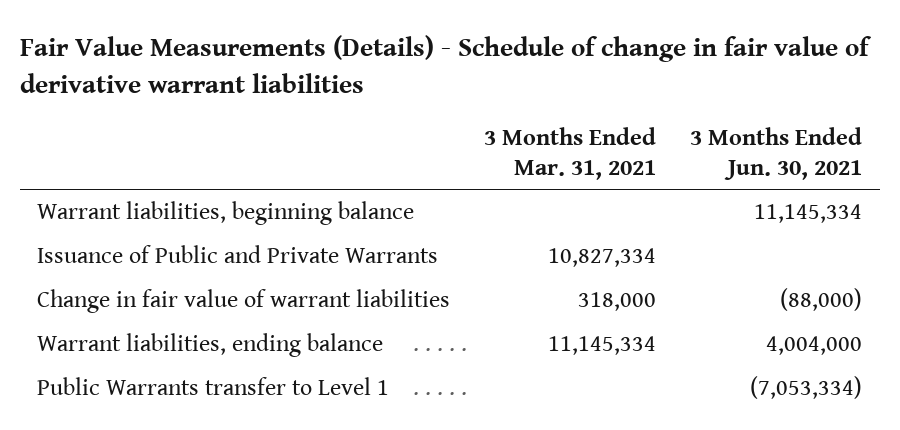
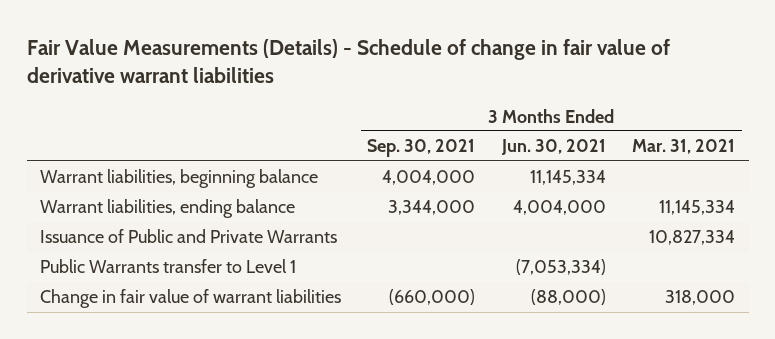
- | 3 Months Ended Mar. 31, 2021 | 3 Months Ended Jun. 30, 2021
+ | 3 Months Ended Sep. 30, 2021 | 3 Months Ended Jun. 30, 2021 | 3 Months Ended Mar. 31, 2021
moved down: Issuance of Public and Private Warrants | | | 10,827,334
moved down: Change in fair value of warrant liabilities | (660,000) | (88,000) | 318,000

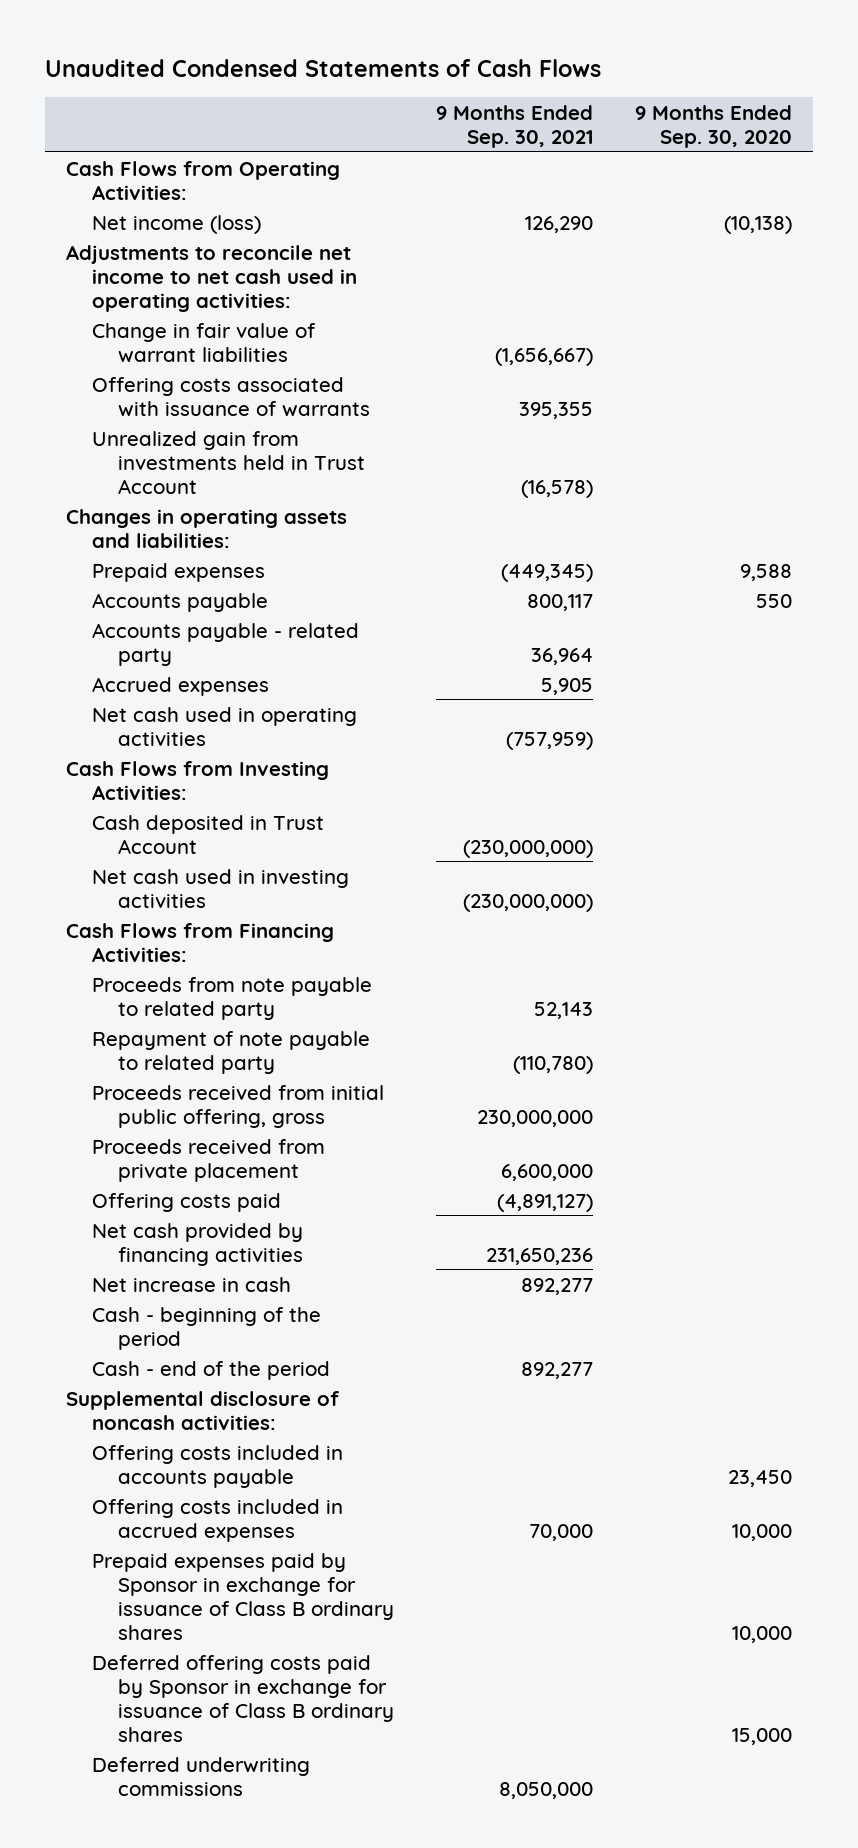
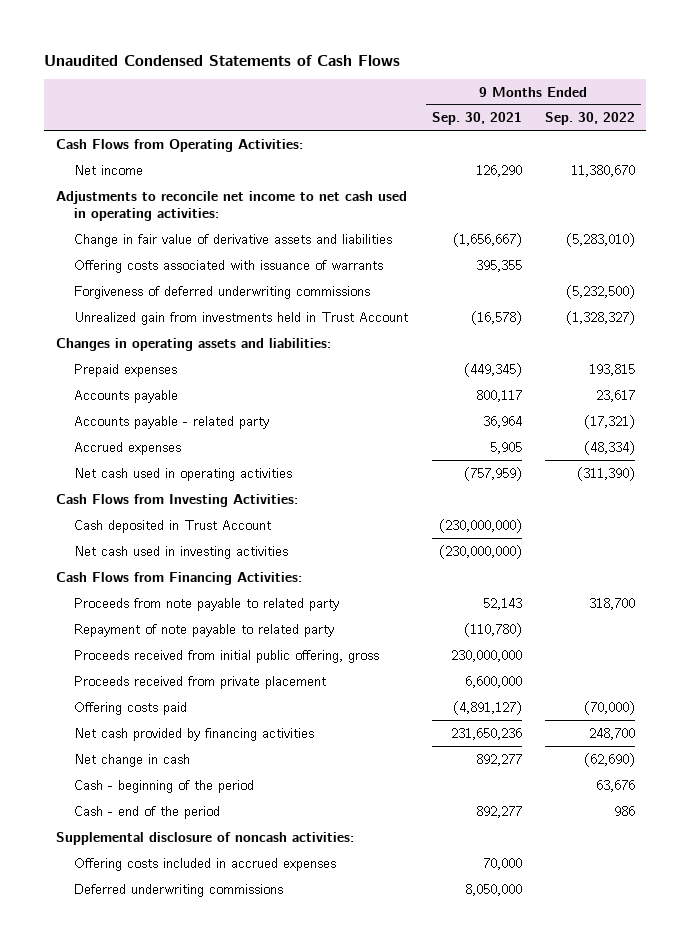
- | 9 Months Ended Sep. 30, 2021 | 9 Months Ended Sep. 30, 2020
+ | 9 Months Ended Sep. 30, 2021 | 9 Months Ended Sep. 30, 2022
- Net income (loss) | 126,290 | (10,138)
+ Net income | 126,290 | 11,380,670
- Change in fair value of warrant liabilities | (1,656,667) |
+ Change in fair value of derivative assets and liabilities | (1,656,667) | (5,283,010)
+ Forgiveness of deferred underwriting commissions | | (5,232,500)
- Net increase in cash | 892,277 |
+ Net change in cash | 892,277 | (62,690)
- Offering costs included in accounts payable | | 23,450
- Prepaid expenses paid by Sponsor in exchange for issuance of Class B ordinary shares | | 10,000
- Deferred offering costs paid by Sponsor in exchange for issuance of Class B ordinary shares | | 15,000

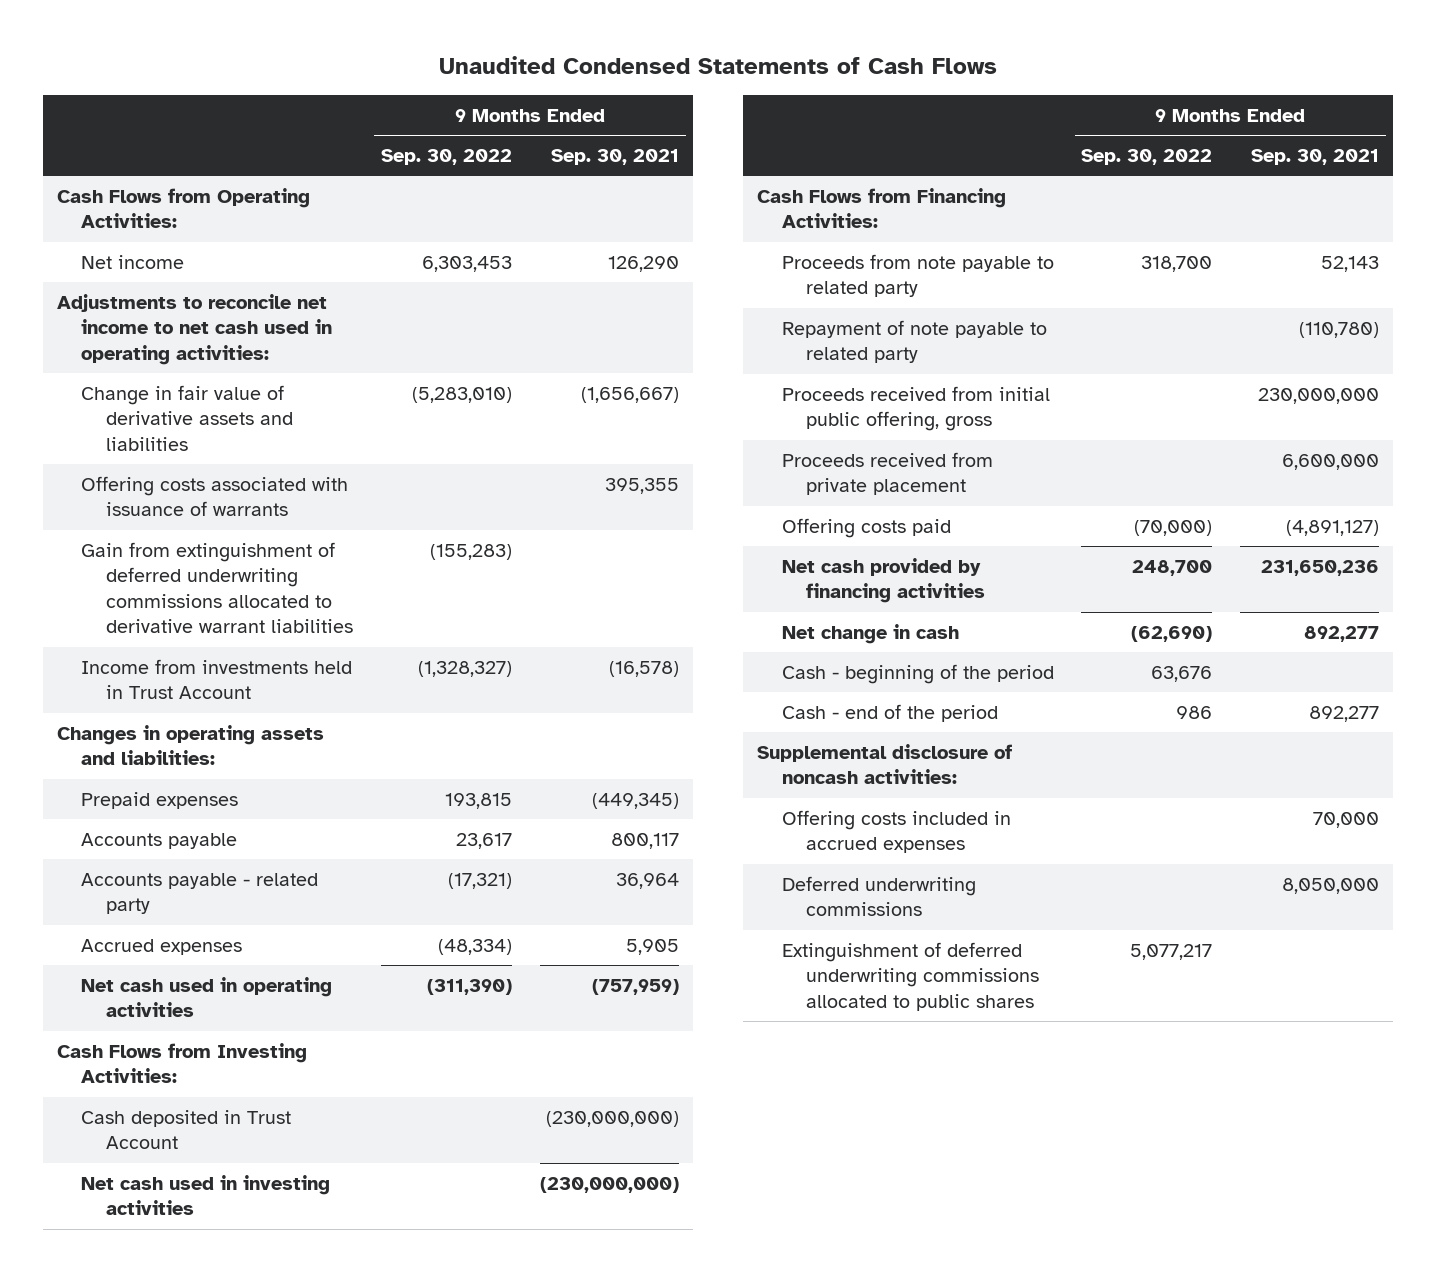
- | 9 Months Ended Sep. 30, 2021 | 9 Months Ended Sep. 30, 2022
+ | 9 Months Ended Sep. 30, 2022 | 9 Months Ended Sep. 30, 2021
- Net income | 126,290 | 11,380,670
+ Net income | 6,303,453 | 126,290
- Forgiveness of deferred underwriting commissions | | (5,232,500)
- Unrealized gain from investments held in Trust Account | (16,578) | (1,328,327)
+ Gain from extinguishment of deferred underwriting commissions allocated to derivative warrant liabilities | (155,283) |
+ Income from investments held in Trust Account | (1,328,327) | (16,578)
+ Extinguishment of deferred underwriting commissions allocated to public shares | 5,077,217 |

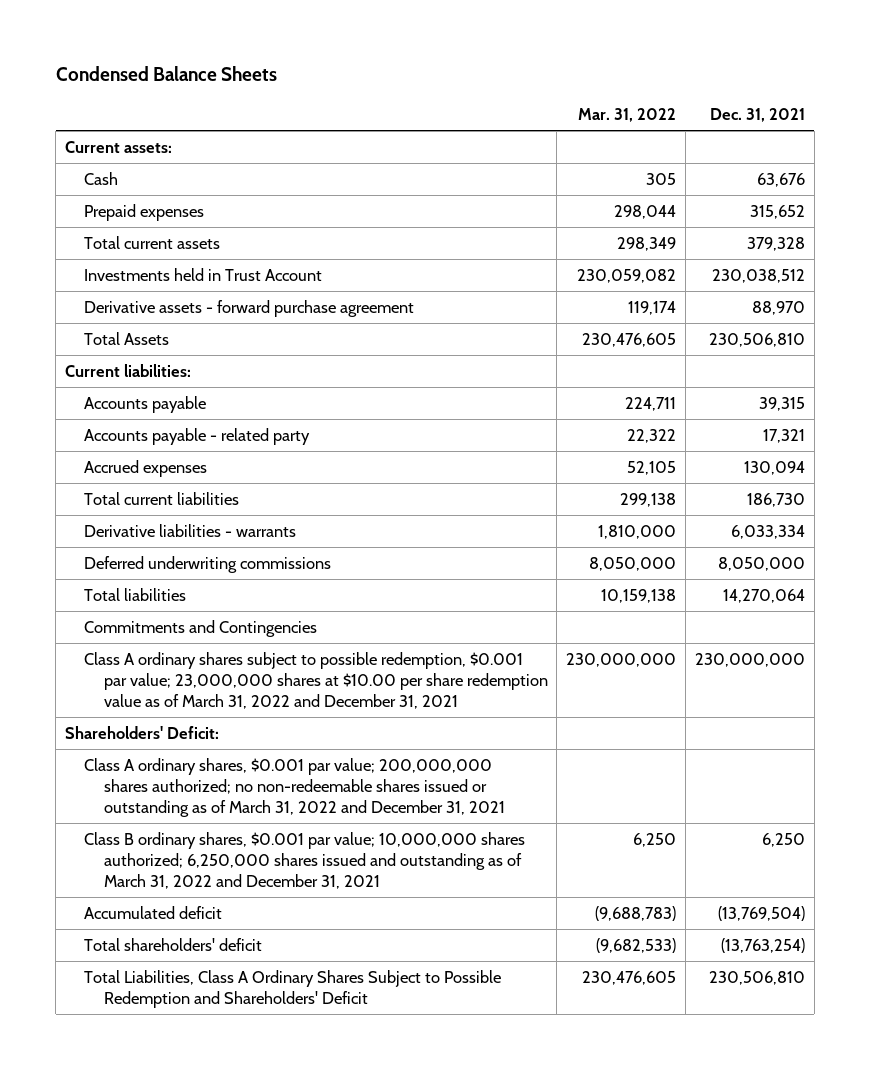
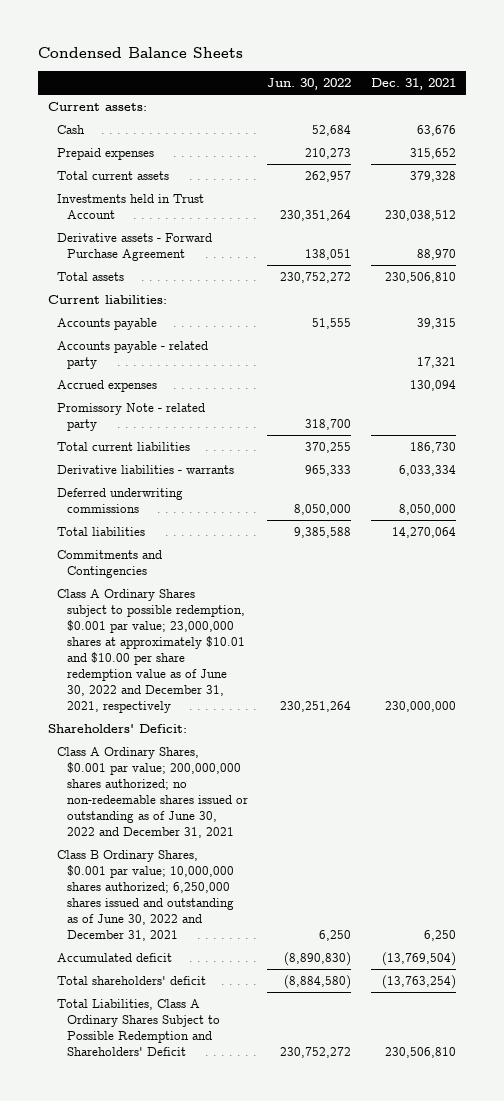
- | Mar. 31, 2022 | Dec. 31, 2021
+ | Jun. 30, 2022 | Dec. 31, 2021
- Derivative assets - forward purchase agreement | 119,174 | 88,970
- Total Assets | 230,476,605 | 230,506,810
+ Derivative assets - Forward Purchase Agreement | 138,051 | 88,970
+ Total assets | 230,752,272 | 230,506,810
+ Promissory Note - related party | 318,700 |
- Class A ordinary shares subject to possible redemption, $0.001 par value; 23,000,000 shares at $10.00 per share redemption value as of March 31, 2022 and December 31, 2021 | 230,000,000 | 230,000,000
+ Class A Ordinary Shares subject to possible redemption, $0.001 par value; 23,000,000 shares at approximately $10.01 and $10.00 per share redemption value as of June 30, 2022 and December 31, 2021, respectively | 230,251,264 | 230,000,000
- Class A ordinary shares, $0.001 par value; 200,000,000 shares authorized; no non-redeemable shares issued or outstanding as of March 31, 2022 and December 31, 2021
- Class B ordinary shares, $0.001 par value; 10,000,000 shares authorized; 6,250,000 shares issued and outstanding as of March 31, 2022 and December 31, 2021 | 6,250 | 6,250
+ Class A Ordinary Shares, $0.001 par value; 200,000,000 shares authorized; no non-redeemable shares issued or outstanding as of June 30, 2022 and December 31, 2021
+ Class B Ordinary Shares, $0.001 par value; 10,000,000 shares authorized; 6,250,000 shares issued and outstanding as of June 30, 2022 and December 31, 2021 | 6,250 | 6,250

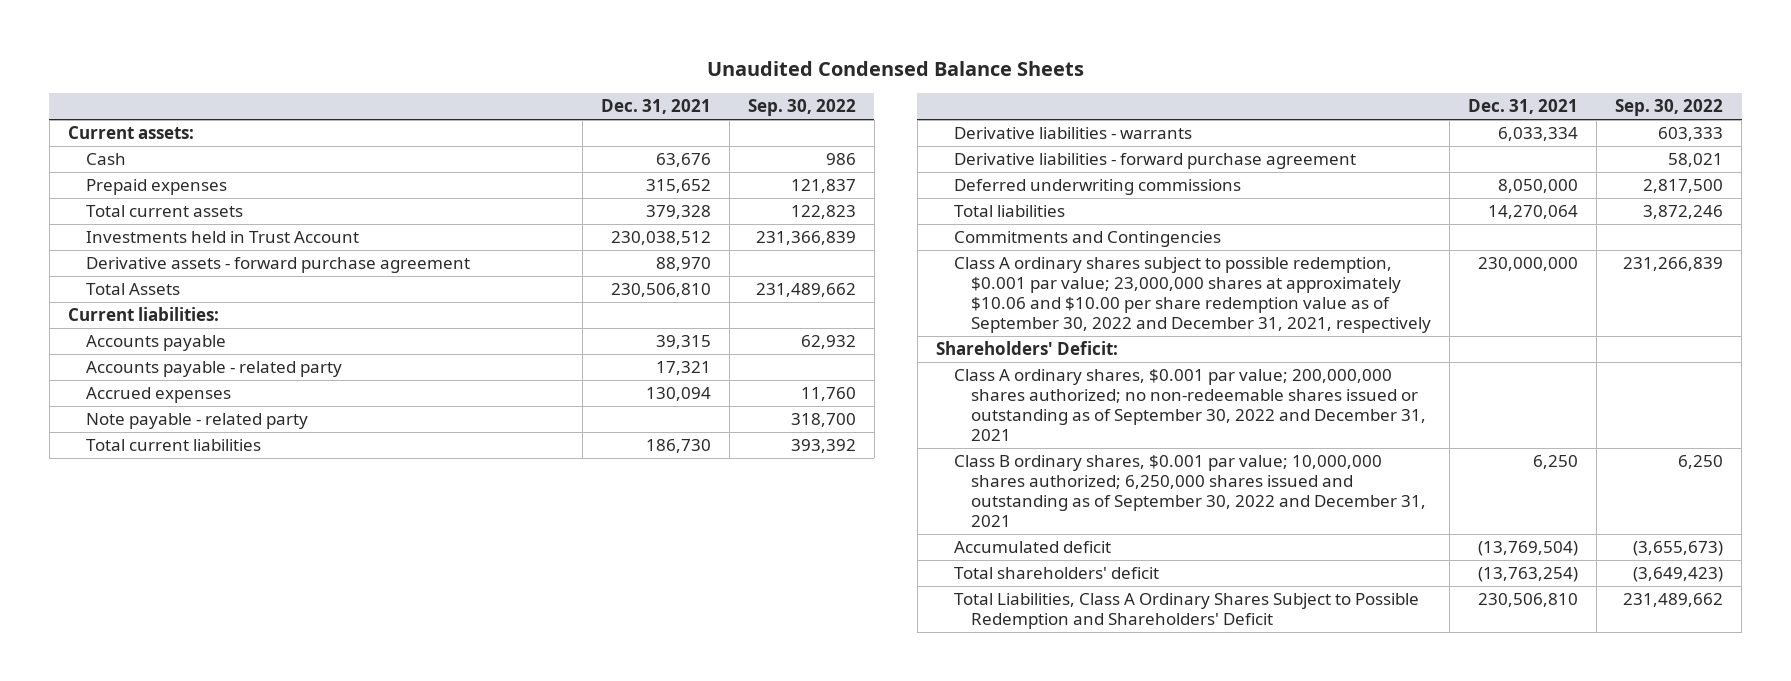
- Condensed Balance Sheets
+ Unaudited Condensed Balance Sheets
- | Jun. 30, 2022 | Dec. 31, 2021
+ | Dec. 31, 2021 | Sep. 30, 2022
- Derivative assets - Forward Purchase Agreement | 138,051 | 88,970
- Total assets | 230,752,272 | 230,506,810
+ Derivative assets - forward purchase agreement | 88,970 |
+ Total Assets | 230,506,810 | 231,489,662
- Promissory Note - related party | 318,700 |
+ Note payable - related party | | 318,700
+ Derivative liabilities - forward purchase agreement | | 58,021
- Class A Ordinary Shares subject to possible redemption, $0.001 par value; 23,000,000 shares at approximately $10.01 and $10.00 per share redemption value as of June 30, 2022 and December 31, 2021, respectively | 230,251,264 | 230,000,000
+ Class A ordinary shares subject to possible redemption, $0.001 par value; 23,000,000 shares at approximately $10.06 and $10.00 per share redemption value as of September 30, 2022 and December 31, 2021, respectively | 230,000,000 | 231,266,839
- Class A Ordinary Shares, $0.001 par value; 200,000,000 shares authorized; no non-redeemable shares issued or outstanding as of June 30, 2022 and December 31, 2021
- Class B Ordinary Shares, $0.001 par value; 10,000,000 shares authorized; 6,250,000 shares issued and outstanding as of June 30, 2022 and December 31, 2021 | 6,250 | 6,250
+ Class A ordinary shares, $0.001 par value; 200,000,000 shares authorized; no non-redeemable shares issued or outstanding as of September 30, 2022 and December 31, 2021
+ Class B ordinary shares, $0.001 par value; 10,000,000 shares authorized; 6,250,000 shares issued and outstanding as of September 30, 2022 and December 31, 2021 | 6,250 | 6,250

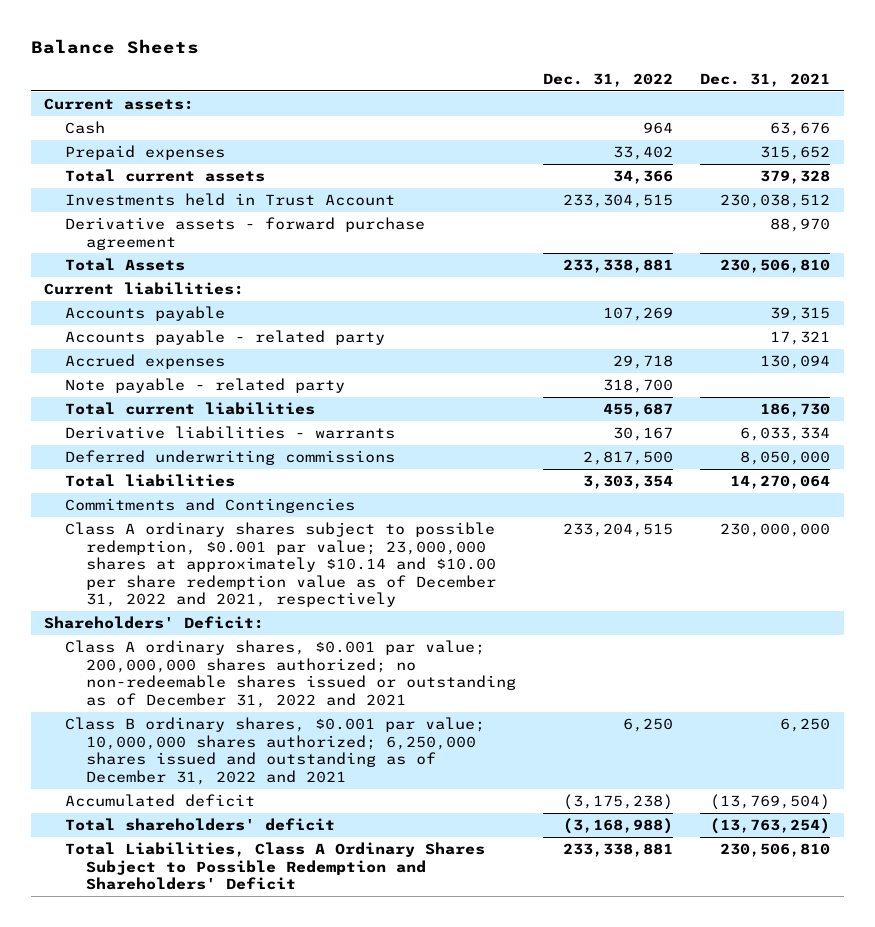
- Unaudited Condensed Balance Sheets
+ Balance Sheets
- | Dec. 31, 2021 | Sep. 30, 2022
+ | Dec. 31, 2022 | Dec. 31, 2021
- Derivative liabilities - forward purchase agreement | | 58,021
- Class A ordinary shares subject to possible redemption, $0.001 par value; 23,000,000 shares at approximately $10.06 and $10.00 per share redemption value as of September 30, 2022 and December 31, 2021, respectively | 230,000,000 | 231,266,839
+ Class A ordinary shares subject to possible redemption, $0.001 par value; 23,000,000 shares at approximately $10.14 and $10.00 per share redemption value as of December 31, 2022 and 2021, respectively | 233,204,515 | 230,000,000
- Class A ordinary shares, $0.001 par value; 200,000,000 shares authorized; no non-redeemable shares issued or outstanding as of September 30, 2022 and December 31, 2021
- Class B ordinary shares, $0.001 par value; 10,000,000 shares authorized; 6,250,000 shares issued and outstanding as of September 30, 2022 and December 31, 2021 | 6,250 | 6,250
+ Class A ordinary shares, $0.001 par value; 200,000,000 shares authorized; no non-redeemable shares issued or outstanding as of December 31, 2022 and 2021
+ Class B ordinary shares, $0.001 par value; 10,000,000 shares authorized; 6,250,000 shares issued and outstanding as of December 31, 2022 and 2021 | 6,250 | 6,250

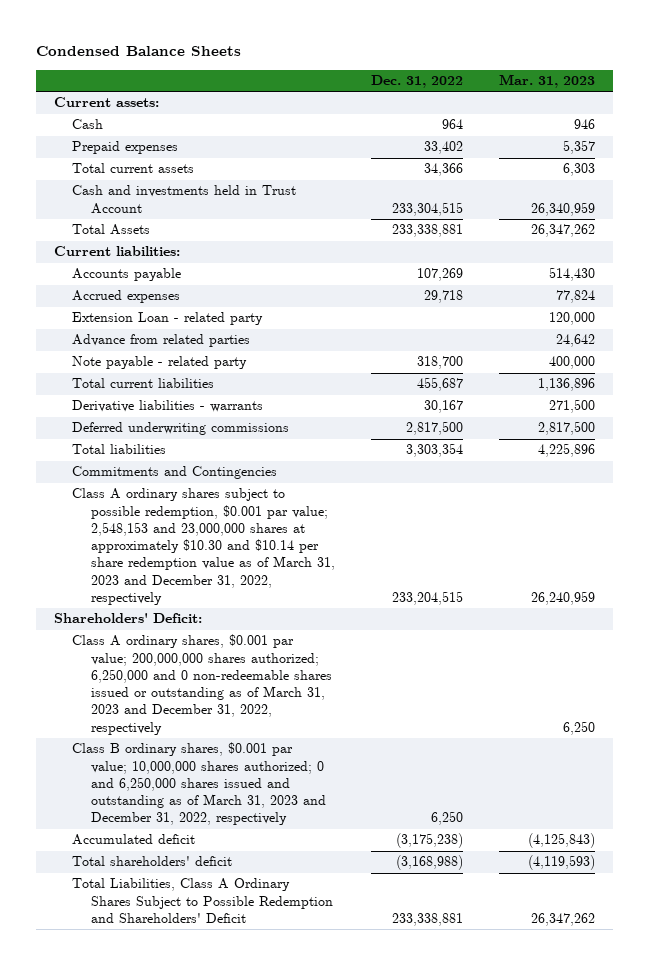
- Balance Sheets
+ Condensed Balance Sheets
- | Dec. 31, 2022 | Dec. 31, 2021
+ | Dec. 31, 2022 | Mar. 31, 2023
- Investments held in Trust Account | 233,304,515 | 230,038,512
- Derivative assets - forward purchase agreement | | 88,970
+ Cash and investments held in Trust Account | 233,304,515 | 26,340,959
- Accounts payable - related party | | 17,321
+ Extension Loan - related party | | 120,000
+ Advance from related parties | | 24,642
- Class A ordinary shares subject to possible redemption, $0.001 par value; 23,000,000 shares at approximately $10.14 and $10.00 per share redemption value as of December 31, 2022 and 2021, respectively | 233,204,515 | 230,000,000
+ Class A ordinary shares subject to possible redemption, $0.001 par value; 2,548,153 and 23,000,000 shares at approximately $10.30 and $10.14 per share redemption value as of March 31, 2023 and December 31, 2022, respectively | 233,204,515 | 26,240,959
- Class A ordinary shares, $0.001 par value; 200,000,000 shares authorized; no non-redeemable shares issued or outstanding as of December 31, 2022 and 2021
- Class B ordinary shares, $0.001 par value; 10,000,000 shares authorized; 6,250,000 shares issued and outstanding as of December 31, 2022 and 2021 | 6,250 | 6,250
+ Class A ordinary shares, $0.001 par value; 200,000,000 shares authorized; 6,250,000 and 0 non-redeemable shares issued or outstanding as of March 31, 2023 and December 31, 2022, respectively | | 6,250
+ Class B ordinary shares, $0.001 par value; 10,000,000 shares authorized; 0 and 6,250,000 shares issued and outstanding as of March 31, 2023 and December 31, 2022, respectively | 6,250 |

